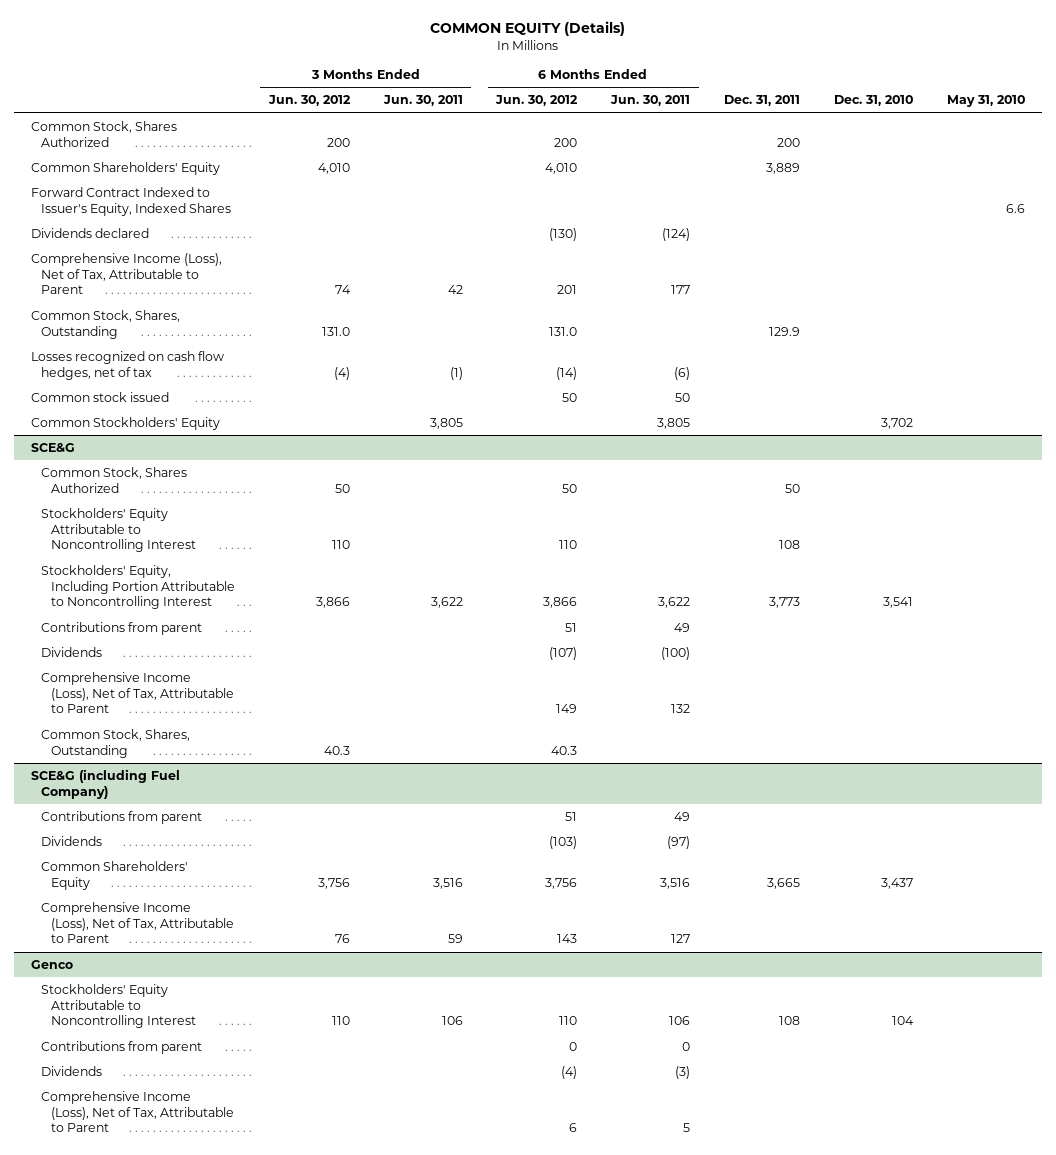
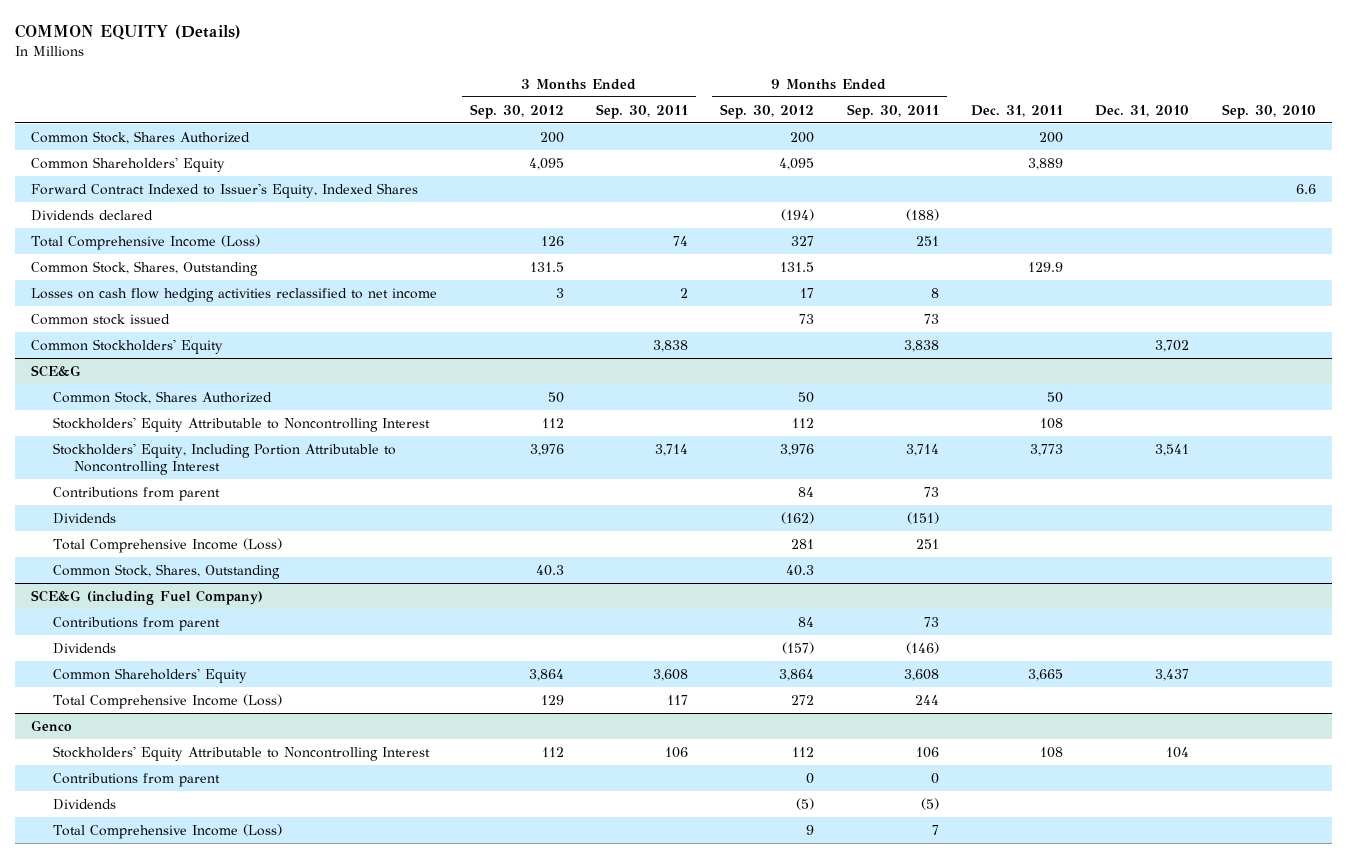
- | 3 Months Ended Jun. 30, 2012 | 3 Months Ended Jun. 30, 2011 | 6 Months Ended Jun. 30, 2012 | 6 Months Ended Jun. 30, 2011 | Dec. 31, 2011 | Dec. 31, 2010 | May 31, 2010
+ | 3 Months Ended Sep. 30, 2012 | 3 Months Ended Sep. 30, 2011 | 9 Months Ended Sep. 30, 2012 | 9 Months Ended Sep. 30, 2011 | Dec. 31, 2011 | Dec. 31, 2010 | Sep. 30, 2010
- Comprehensive Income (Loss), Net of Tax, Attributable to Parent | 74 | 42 | 201 | 177 | | |
+ Total Comprehensive Income (Loss) | 126 | 74 | 327 | 251 | | |
- Losses recognized on cash flow hedges, net of tax | (4) | (1) | (14) | (6) | | |
+ Losses on cash flow hedging activities reclassified to net income | 3 | 2 | 17 | 8 | | |
@ SCE&G
- Comprehensive Income (Loss), Net of Tax, Attributable to Parent | | | 149 | 132 | | |
+ Total Comprehensive Income (Loss) | | | 281 | 251 | | |
@ SCE&G (including Fuel Company)
- Comprehensive Income (Loss), Net of Tax, Attributable to Parent | 76 | 59 | 143 | 127 | | |
+ Total Comprehensive Income (Loss) | 129 | 117 | 272 | 244 | | |
@ Genco
- Comprehensive Income (Loss), Net of Tax, Attributable to Parent | | | 6 | 5 | | |
+ Total Comprehensive Income (Loss) | | | 9 | 7 | | |

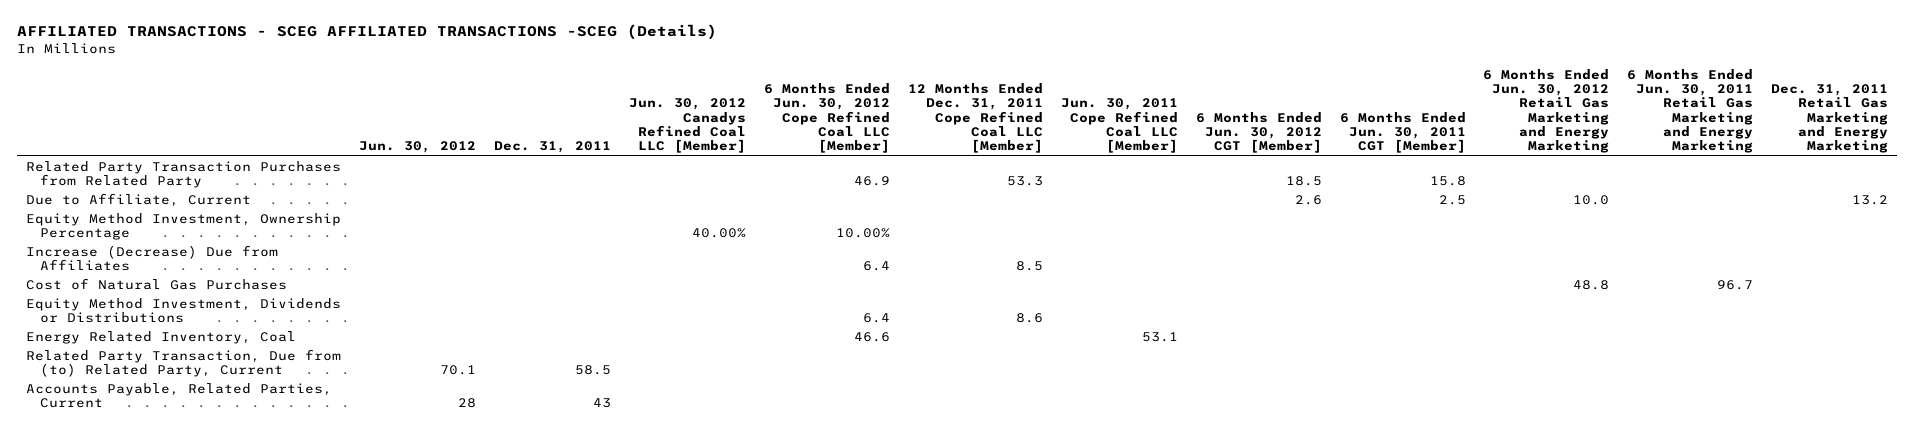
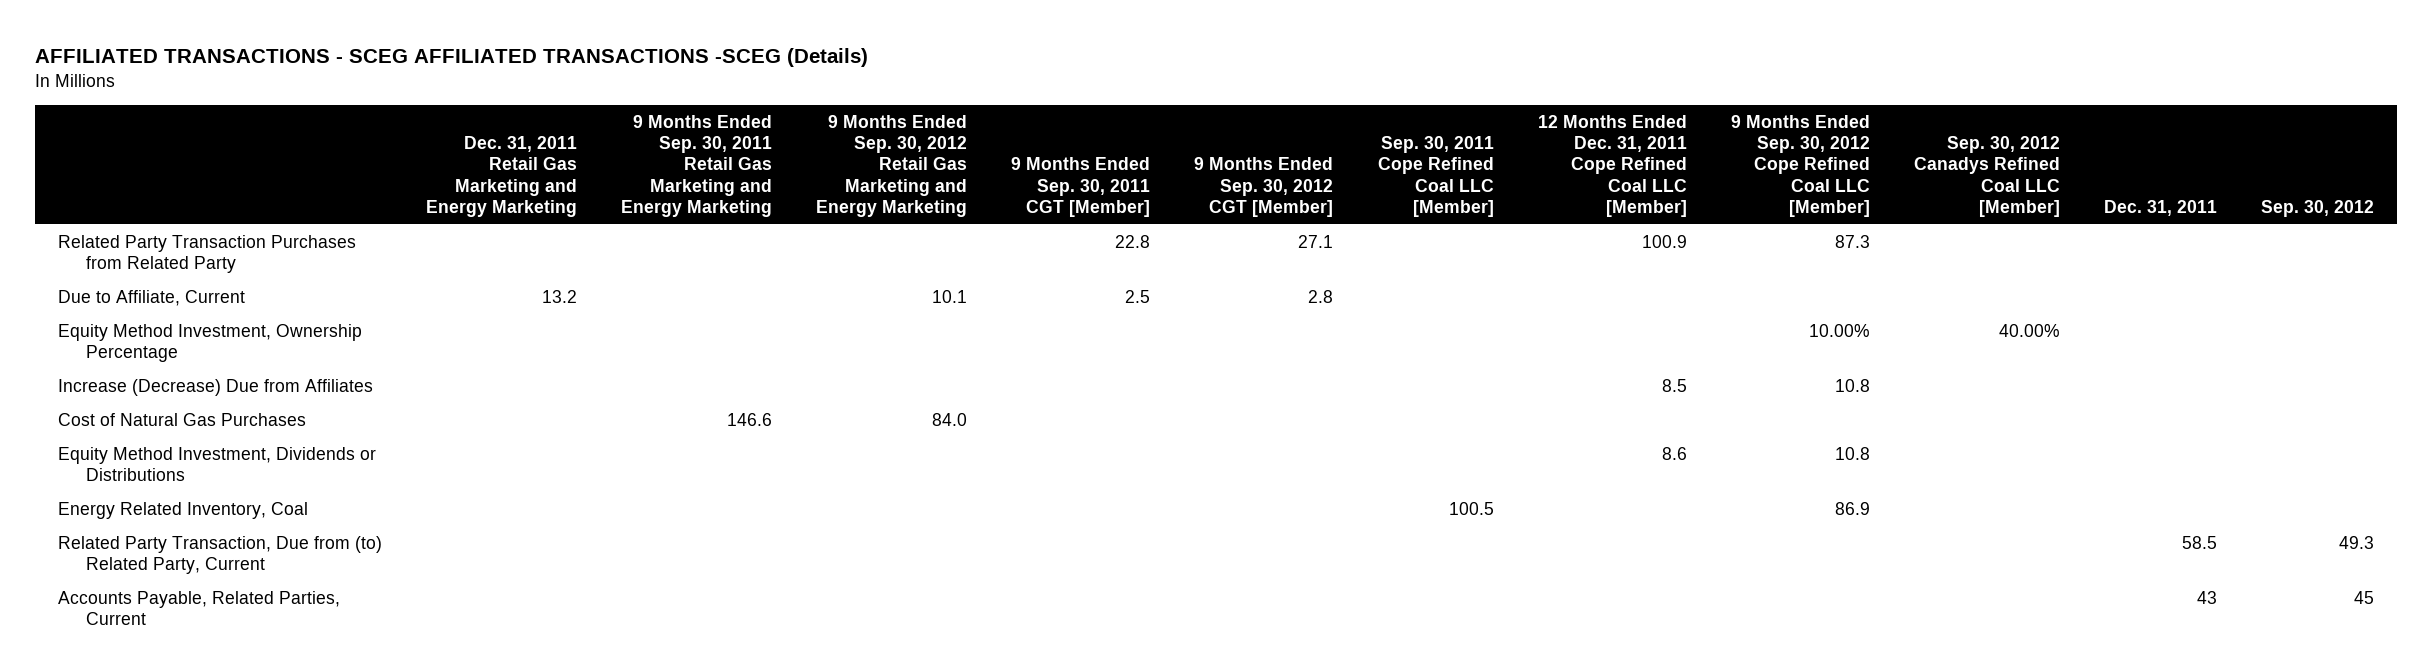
- | Jun. 30, 2012 | Dec. 31, 2011 | Jun. 30, 2012 Canadys Refined Coal LLC [Member] | 6 Months Ended Jun. 30, 2012 Cope Refined Coal LLC [Member] | 12 Months Ended Dec. 31, 2011 Cope Refined Coal LLC [Member] | Jun. 30, 2011 Cope Refined Coal LLC [Member] | 6 Months Ended Jun. 30, 2012 CGT [Member] | 6 Months Ended Jun. 30, 2011 CGT [Member] | 6 Months Ended Jun. 30, 2012 Retail Gas Marketing and Energy Marketing | 6 Months Ended Jun. 30, 2011 Retail Gas Marketing and Energy Marketing | Dec. 31, 2011 Retail Gas Marketing and Energy Marketing
+ | Dec. 31, 2011 Retail Gas Marketing and Energy Marketing | 9 Months Ended Sep. 30, 2011 Retail Gas Marketing and Energy Marketing | 9 Months Ended Sep. 30, 2012 Retail Gas Marketing and Energy Marketing | 9 Months Ended Sep. 30, 2011 CGT [Member] | 9 Months Ended Sep. 30, 2012 CGT [Member] | Sep. 30, 2011 Cope Refined Coal LLC [Member] | 12 Months Ended Dec. 31, 2011 Cope Refined Coal LLC [Member] | 9 Months Ended Sep. 30, 2012 Cope Refined Coal LLC [Member] | Sep. 30, 2012 Canadys Refined Coal LLC [Member] | Dec. 31, 2011 | Sep. 30, 2012
- Related Party Transaction Purchases from Related Party | | | | 46.9 | 53.3 | | 18.5 | 15.8 | | |
+ Related Party Transaction Purchases from Related Party | | | | 22.8 | 27.1 | | 100.9 | 87.3 | | |

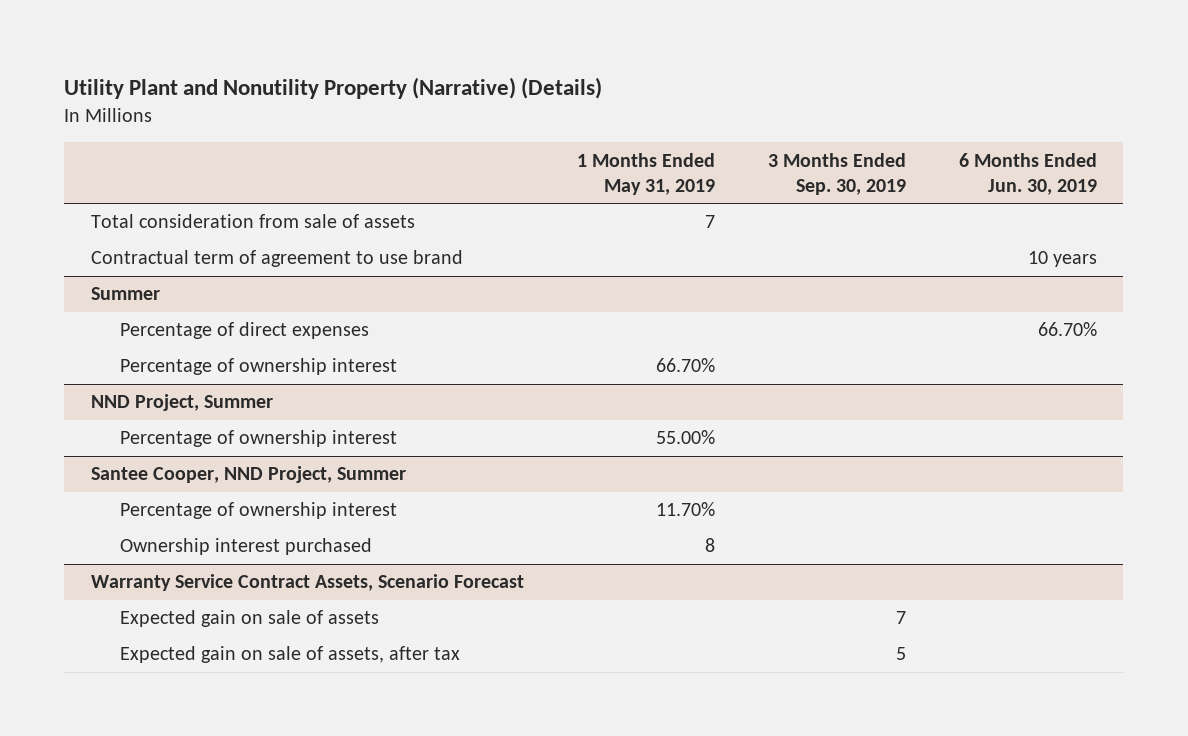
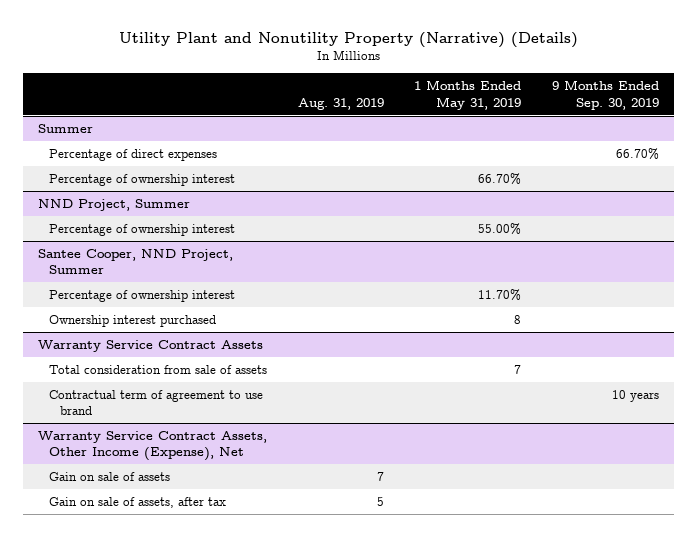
- | 1 Months Ended May 31, 2019 | 3 Months Ended Sep. 30, 2019 | 6 Months Ended Jun. 30, 2019
+ | Aug. 31, 2019 | 1 Months Ended May 31, 2019 | 9 Months Ended Sep. 30, 2019
- Total consideration from sale of assets | 7 | |
- Contractual term of agreement to use brand | | | 10 years
- Warranty Service Contract Assets, Scenario Forecast
- Expected gain on sale of assets | | 7 |
- Expected gain on sale of assets, after tax | | 5 |
+ Warranty Service Contract Assets
+ Total consideration from sale of assets | | 7 |
+ Contractual term of agreement to use brand | | | 10 years
+ Warranty Service Contract Assets, Other Income (Expense), Net
+ Gain on sale of assets | 7 | |
+ Gain on sale of assets, after tax | 5 | |

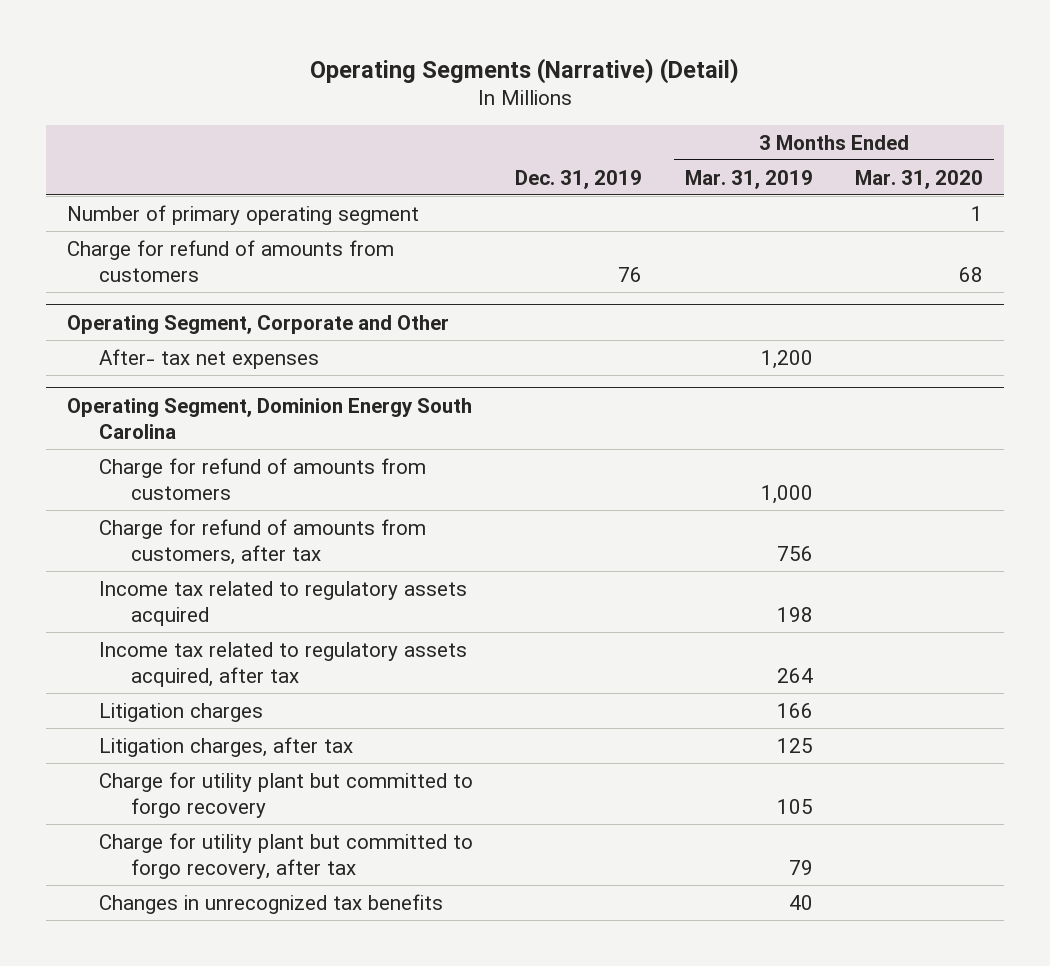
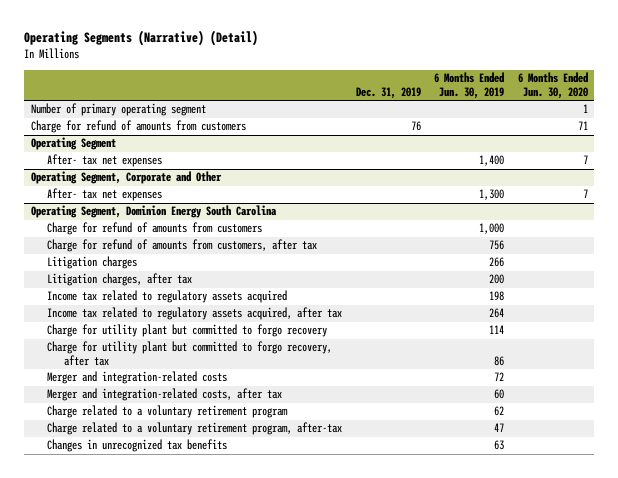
- | Dec. 31, 2019 | 3 Months Ended Mar. 31, 2019 | 3 Months Ended Mar. 31, 2020
+ | Dec. 31, 2019 | 6 Months Ended Jun. 30, 2019 | 6 Months Ended Jun. 30, 2020
+ Operating Segment
+ After- tax net expenses | | 1,400 | 7
@ Operating Segment, Dominion Energy South Carolina
moved down: Income tax related to regulatory assets acquired | | 198 |
moved down: Income tax related to regulatory assets acquired, after tax | | 264 |
+ Merger and integration-related costs | | 72 |
+ Merger and integration-related costs, after tax | | 60 |
+ Charge related to a voluntary retirement program | | 62 |
+ Charge related to a voluntary retirement program, after-tax | | 47 |

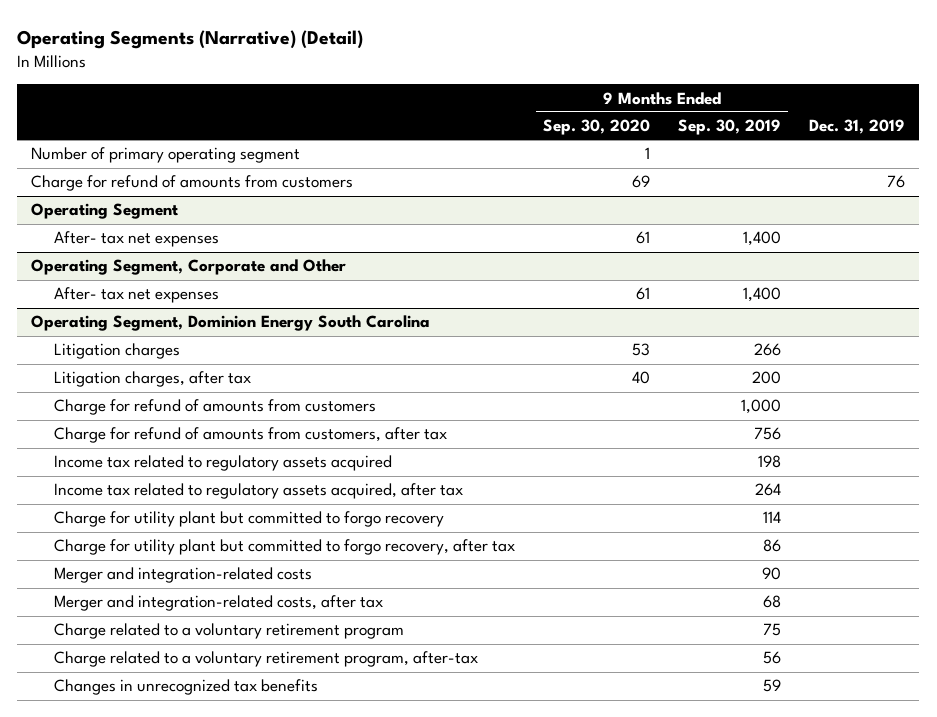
- | Dec. 31, 2019 | 6 Months Ended Jun. 30, 2019 | 6 Months Ended Jun. 30, 2020
+ | 9 Months Ended Sep. 30, 2020 | 9 Months Ended Sep. 30, 2019 | Dec. 31, 2019
@ Operating Segment, Dominion Energy South Carolina
moved down: Charge for refund of amounts from customers | | 1,000 |
moved down: Charge for refund of amounts from customers, after tax | | 756 |

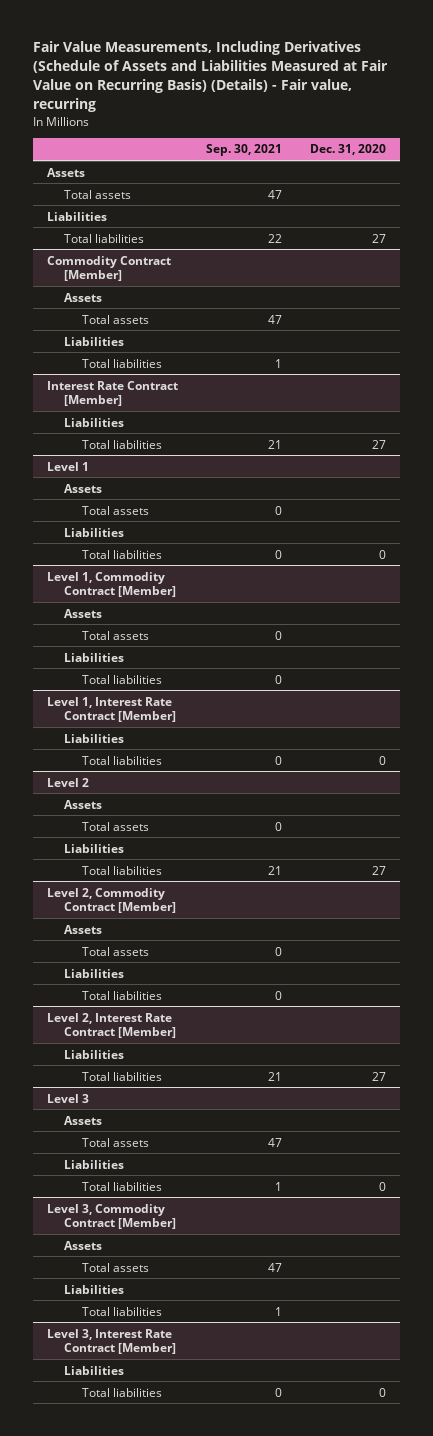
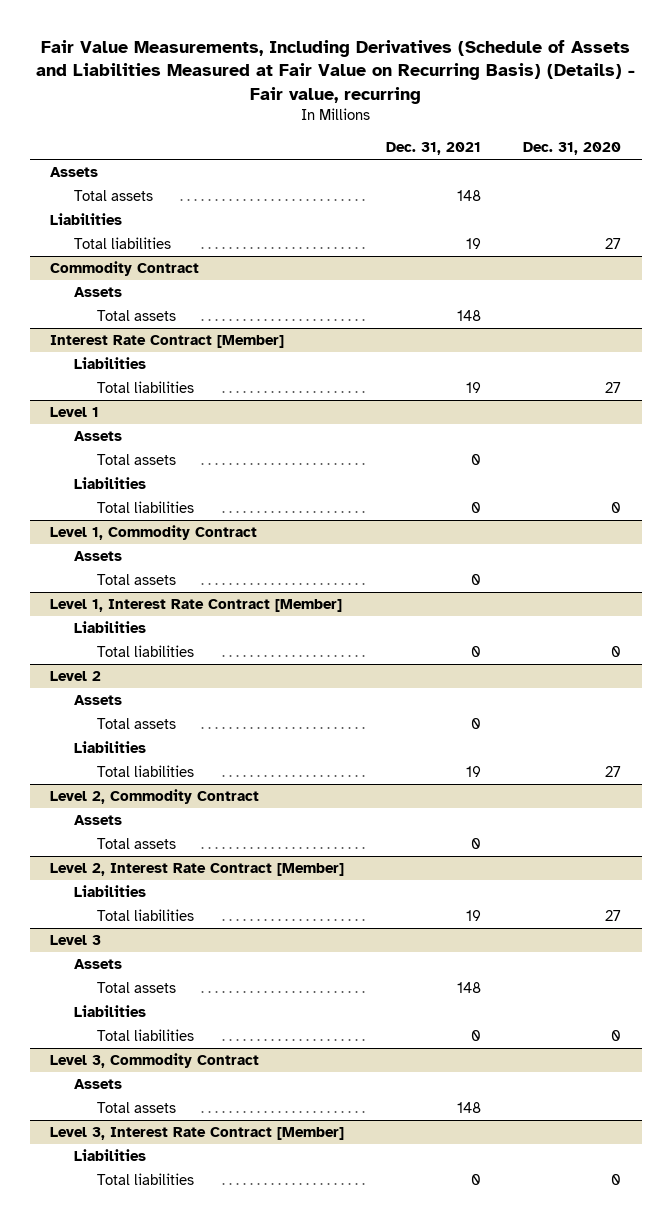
- | Sep. 30, 2021 | Dec. 31, 2020
+ | Dec. 31, 2021 | Dec. 31, 2020
- Commodity Contract [Member]
+ Commodity Contract
- Liabilities
- Total liabilities | 1 |
- Level 1, Commodity Contract [Member]
+ Level 1, Commodity Contract
- Liabilities
- Total liabilities | 0 |
- Level 2, Commodity Contract [Member]
+ Level 2, Commodity Contract
- Liabilities
- Total liabilities | 0 |
- Level 3, Commodity Contract [Member]
+ Level 3, Commodity Contract
- Liabilities
- Total liabilities | 1 |

